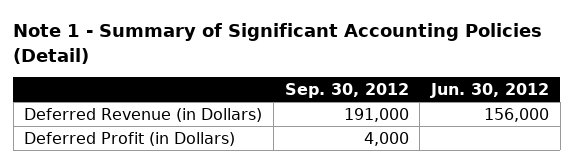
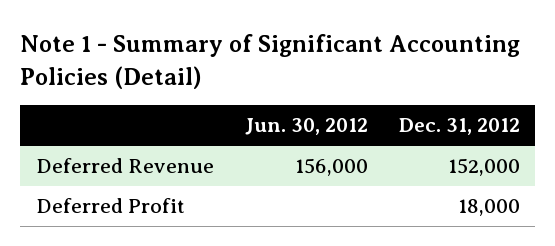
- | Sep. 30, 2012 | Jun. 30, 2012
+ | Jun. 30, 2012 | Dec. 31, 2012
- Deferred Revenue (in Dollars) | 191,000 | 156,000
- Deferred Profit (in Dollars) | 4,000 |
+ Deferred Revenue | 156,000 | 152,000
+ Deferred Profit | | 18,000

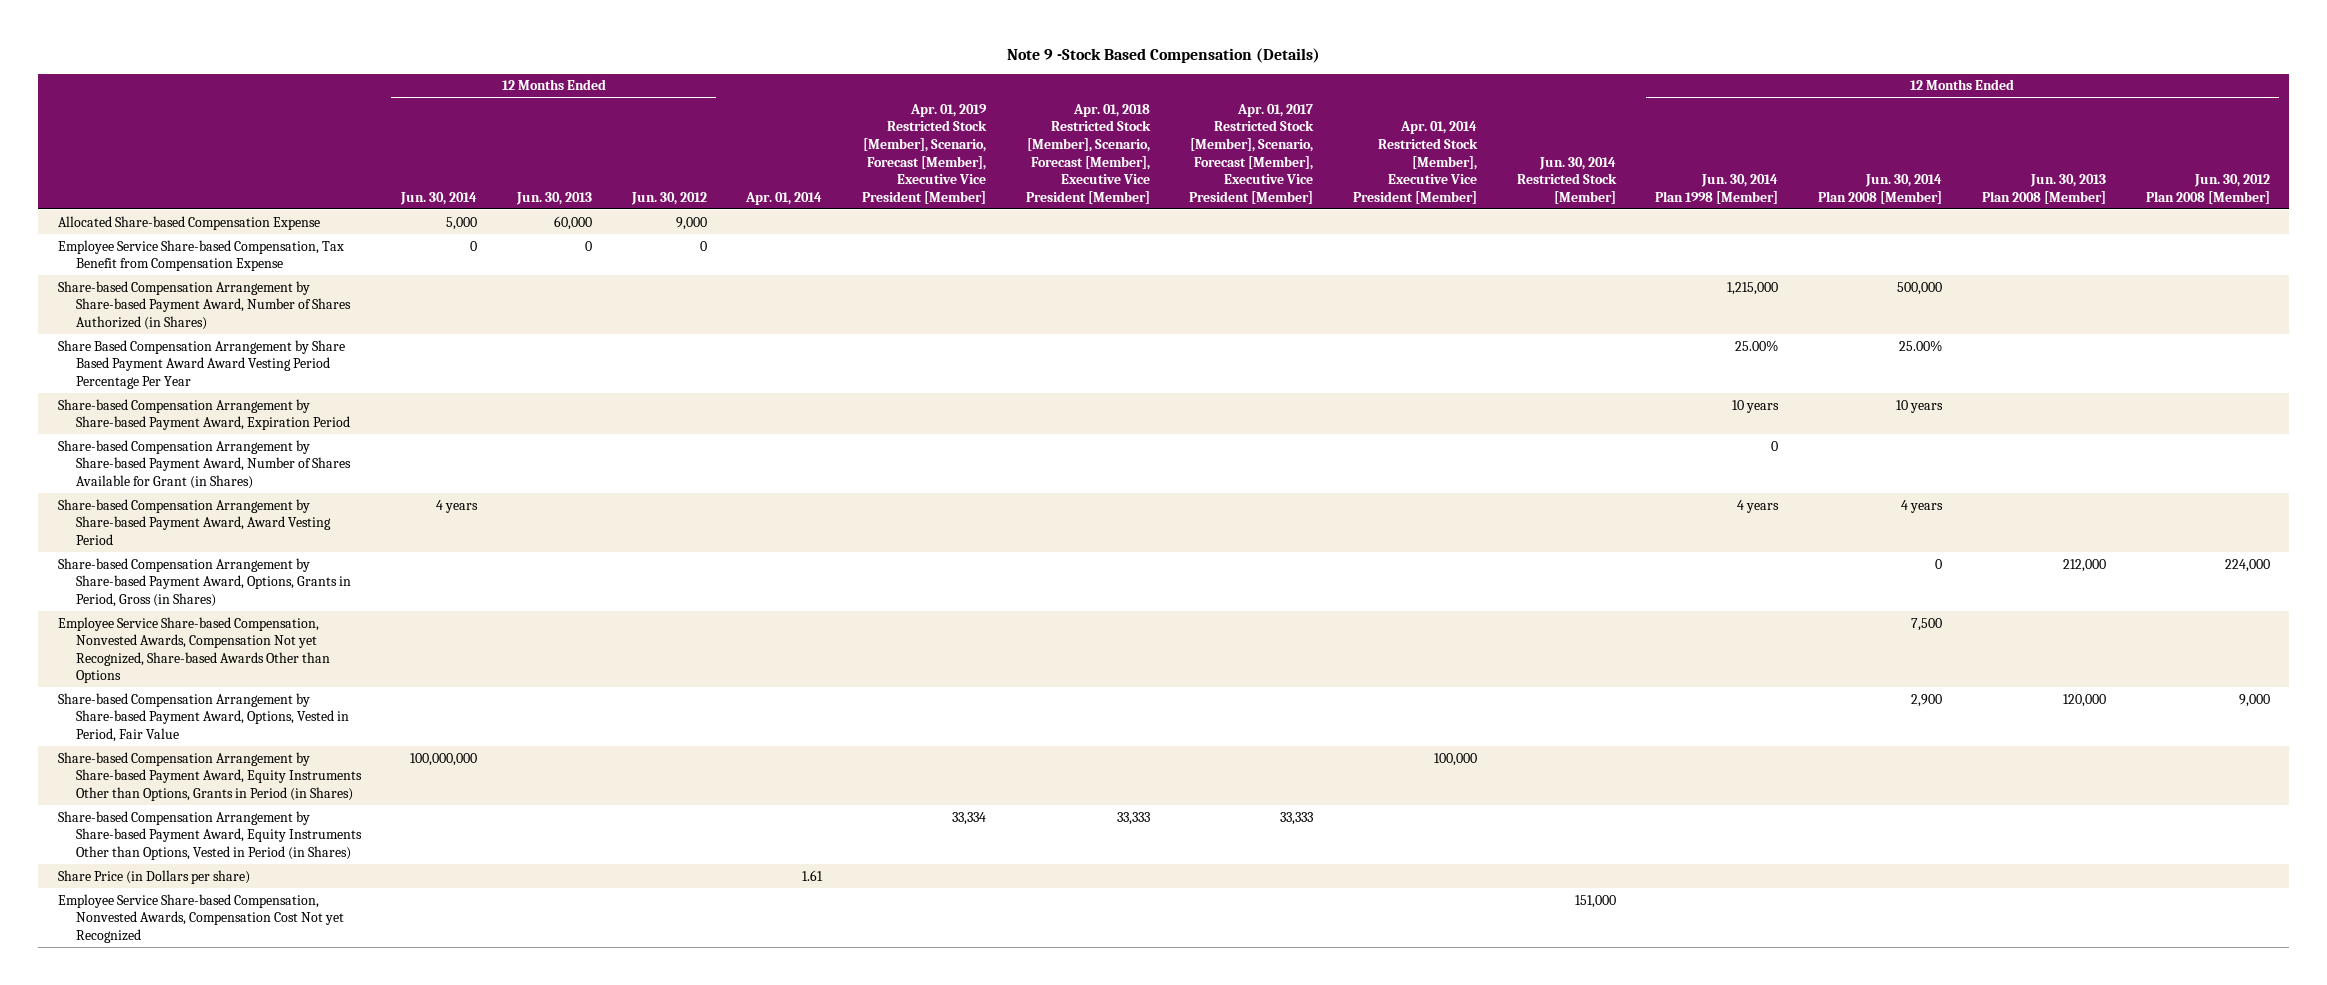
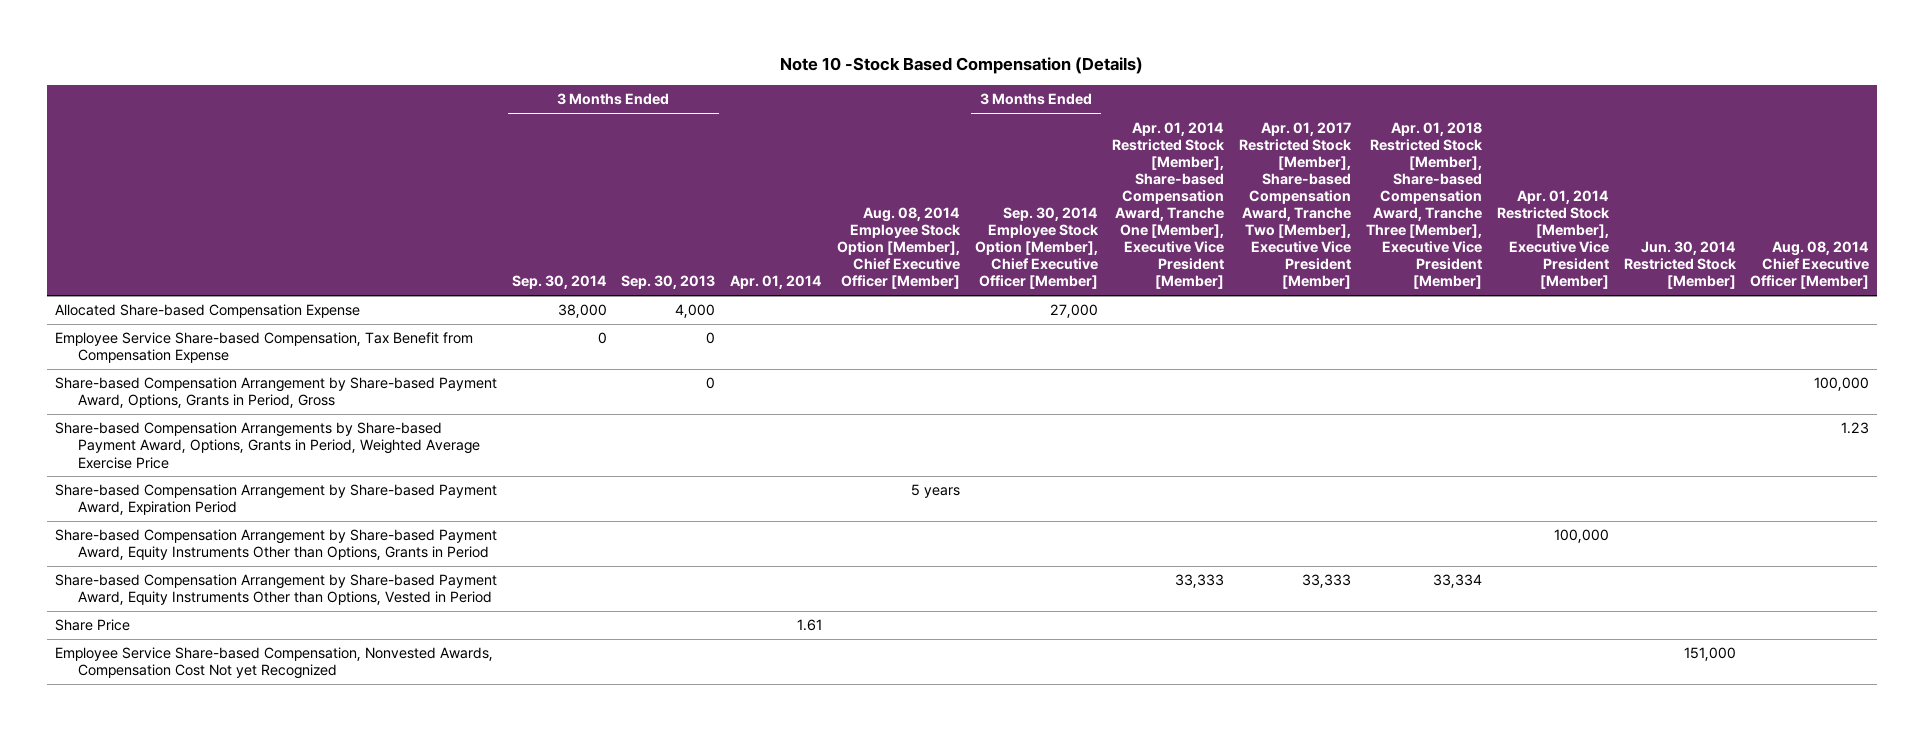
- Note 9 -Stock Based Compensation (Details)
+ Note 10 -Stock Based Compensation (Details)
- | 12 Months Ended Jun. 30, 2014 | 12 Months Ended Jun. 30, 2013 | 12 Months Ended Jun. 30, 2012 | Apr. 01, 2014 | Apr. 01, 2019 Restricted Stock [Member], Scenario, Forecast [Member], Executive Vice President [Member] | Apr. 01, 2018 Restricted Stock [Member], Scenario, Forecast [Member], Executive Vice President [Member] | Apr. 01, 2017 Restricted Stock [Member], Scenario, Forecast [Member], Executive Vice President [Member] | Apr. 01, 2014 Restricted Stock [Member], Executive Vice President [Member] | Jun. 30, 2014 Restricted Stock [Member] | 12 Months Ended Jun. 30, 2014 Plan 1998 [Member] | 12 Months Ended Jun. 30, 2014 Plan 2008 [Member] | 12 Months Ended Jun. 30, 2013 Plan 2008 [Member] | 12 Months Ended Jun. 30, 2012 Plan 2008 [Member]
+ | 3 Months Ended Sep. 30, 2014 | 3 Months Ended Sep. 30, 2013 | Apr. 01, 2014 | Aug. 08, 2014 Employee Stock Option [Member], Chief Executive Officer [Member] | 3 Months Ended Sep. 30, 2014 Employee Stock Option [Member], Chief Executive Officer [Member] | Apr. 01, 2014 Restricted Stock [Member], Share-based Compensation Award, Tranche One [Member], Executive Vice President [Member] | Apr. 01, 2017 Restricted Stock [Member], Share-based Compensation Award, Tranche Two [Member], Executive Vice President [Member] | Apr. 01, 2018 Restricted Stock [Member], Share-based Compensation Award, Tranche Three [Member], Executive Vice President [Member] | Apr. 01, 2014 Restricted Stock [Member], Executive Vice President [Member] | Jun. 30, 2014 Restricted Stock [Member] | Aug. 08, 2014 Chief Executive Officer [Member]
- Share-based Compensation Arrangement by Share-based Payment Award, Number of Shares Authorized (in Shares) | | | | | | | | | | 1,215,000 | 500,000 | |
- Share Based Compensation Arrangement by Share Based Payment Award Award Vesting Period Percentage Per Year | | | | | | | | | | 25.00% | 25.00% | |
+ Share-based Compensation Arrangement by Share-based Payment Award, Options, Grants in Period, Gross | | 0 | | | | | | | | | 100,000
+ Share-based Compensation Arrangements by Share-based Payment Award, Options, Grants in Period, Weighted Average Exercise Price | | | | | | | | | | | 1.23
- Share-based Compensation Arrangement by Share-based Payment Award, Number of Shares Available for Grant (in Shares) | | | | | | | | | | 0 | | |
- Share-based Compensation Arrangement by Share-based Payment Award, Award Vesting Period | 4 years | | | | | | | | | 4 years | 4 years | |
- Share-based Compensation Arrangement by Share-based Payment Award, Options, Grants in Period, Gross (in Shares) | | | | | | | | | | | 0 | 212,000 | 224,000
- Employee Service Share-based Compensation, Nonvested Awards, Compensation Not yet Recognized, Share-based Awards Other than Options | | | | | | | | | | | 7,500 | |
- Share-based Compensation Arrangement by Share-based Payment Award, Options, Vested in Period, Fair Value | | | | | | | | | | | 2,900 | 120,000 | 9,000
- Share-based Compensation Arrangement by Share-based Payment Award, Equity Instruments Other than Options, Grants in Period (in Shares) | 100,000,000 | | | | | | | 100,000 | | | | |
- Share-based Compensation Arrangement by Share-based Payment Award, Equity Instruments Other than Options, Vested in Period (in Shares) | | | | | 33,334 | 33,333 | 33,333 | | | | | |
- Share Price (in Dollars per share) | | | | 1.61 | | | | | | | | |
+ Share-based Compensation Arrangement by Share-based Payment Award, Equity Instruments Other than Options, Grants in Period | | | | | | | | | 100,000 | |
+ Share-based Compensation Arrangement by Share-based Payment Award, Equity Instruments Other than Options, Vested in Period | | | | | | 33,333 | 33,333 | 33,334 | | |
+ Share Price | | | 1.61 | | | | | | | |

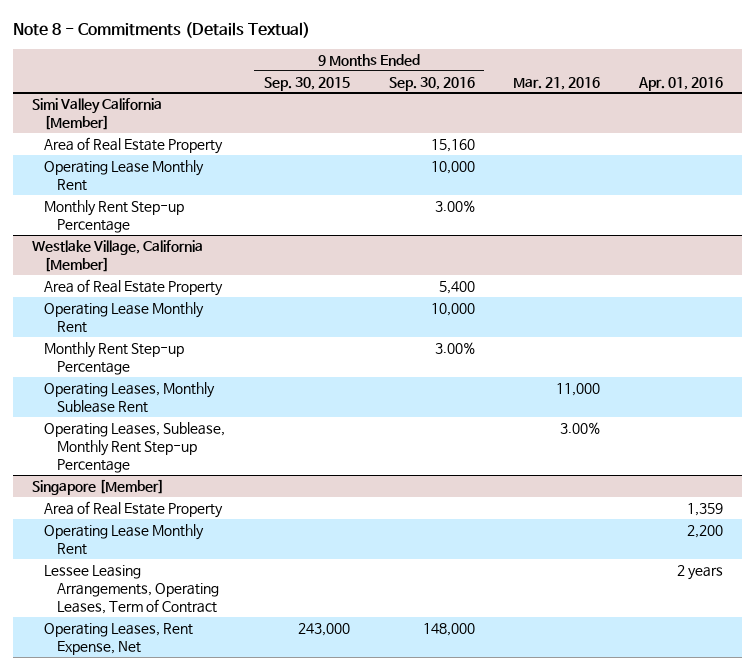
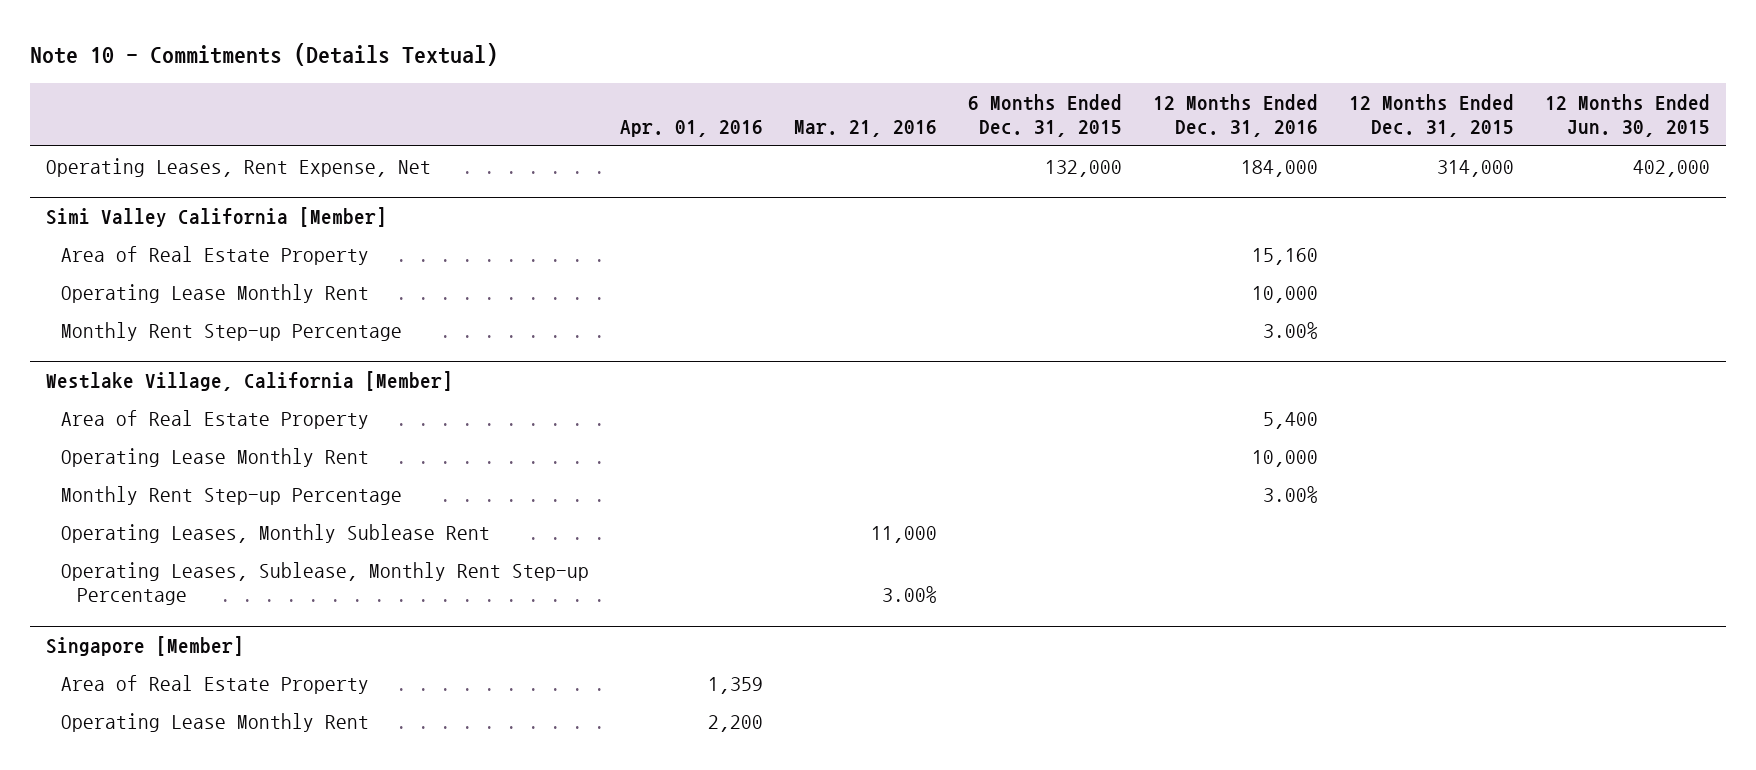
- Note 8 - Commitments (Details Textual)
+ Note 10 - Commitments (Details Textual)
- | 9 Months Ended Sep. 30, 2015 | 9 Months Ended Sep. 30, 2016 | Mar. 21, 2016 | Apr. 01, 2016
+ | Apr. 01, 2016 | Mar. 21, 2016 | 6 Months Ended Dec. 31, 2015 | 12 Months Ended Dec. 31, 2016 | 12 Months Ended Dec. 31, 2015 | 12 Months Ended Jun. 30, 2015
+ Operating Leases, Rent Expense, Net | | | 132,000 | 184,000 | 314,000 | 402,000
@ Singapore [Member]
- Lessee Leasing Arrangements, Operating Leases, Term of Contract | | | | 2 years
- Operating Leases, Rent Expense, Net | 243,000 | 148,000 | |

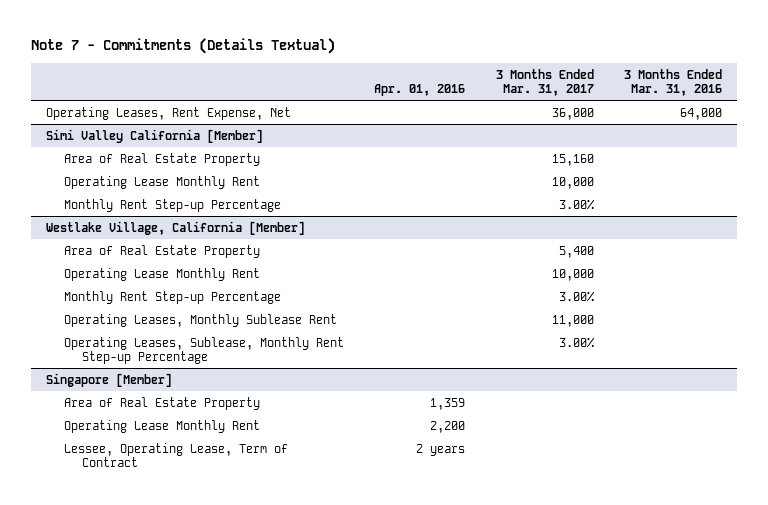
- Note 10 - Commitments (Details Textual)
+ Note 7 - Commitments (Details Textual)
- | Apr. 01, 2016 | Mar. 21, 2016 | 6 Months Ended Dec. 31, 2015 | 12 Months Ended Dec. 31, 2016 | 12 Months Ended Dec. 31, 2015 | 12 Months Ended Jun. 30, 2015
+ | Apr. 01, 2016 | 3 Months Ended Mar. 31, 2017 | 3 Months Ended Mar. 31, 2016
@ Singapore [Member]
+ Lessee, Operating Lease, Term of Contract | 2 years | |

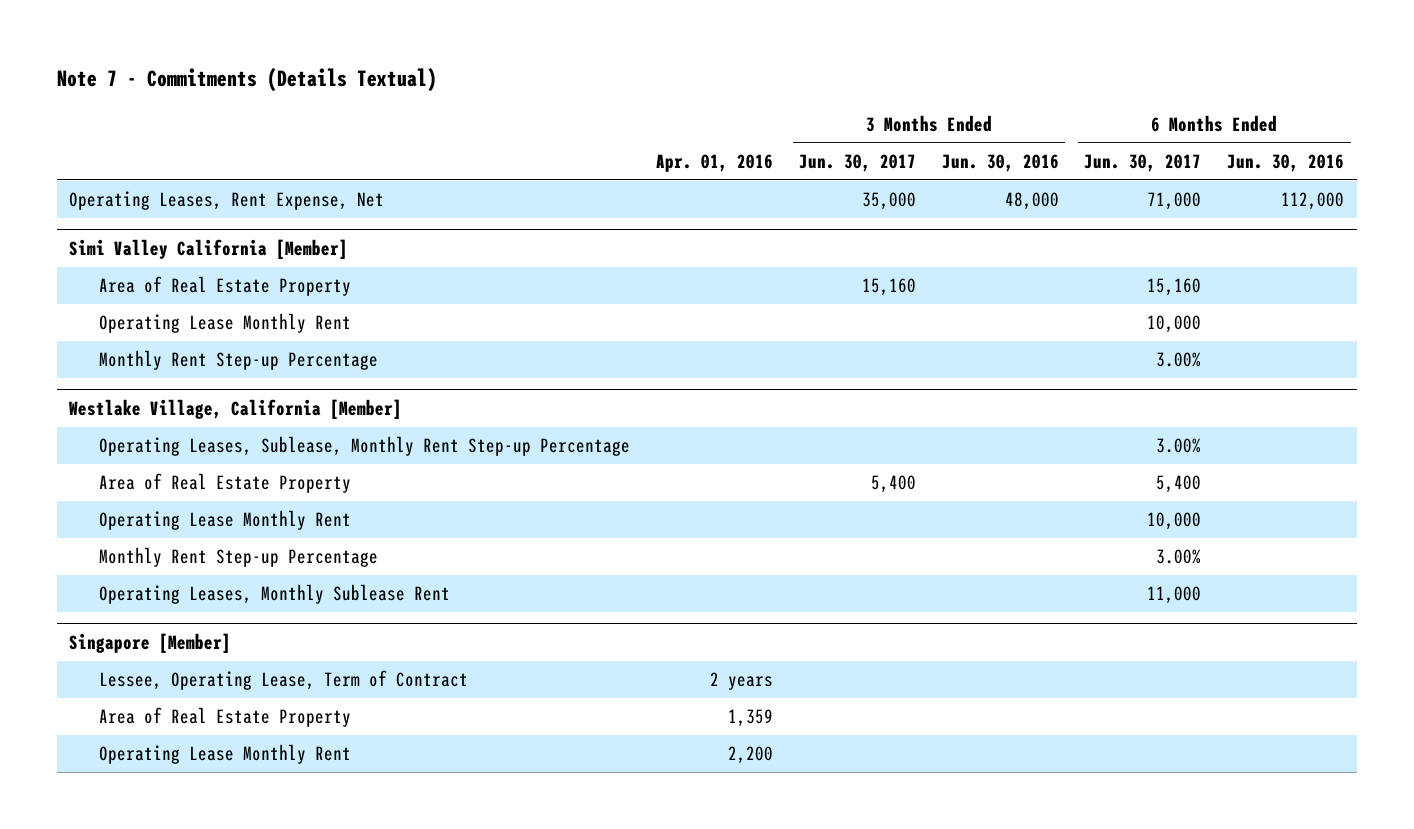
- | Apr. 01, 2016 | 3 Months Ended Mar. 31, 2017 | 3 Months Ended Mar. 31, 2016
+ | Apr. 01, 2016 | 3 Months Ended Jun. 30, 2017 | 3 Months Ended Jun. 30, 2016 | 6 Months Ended Jun. 30, 2017 | 6 Months Ended Jun. 30, 2016
@ Westlake Village, California [Member]
moved up: Operating Leases, Sublease, Monthly Rent Step-up Percentage | | | | 3.00% |
@ Singapore [Member]
moved up: Lessee, Operating Lease, Term of Contract | 2 years | | | |

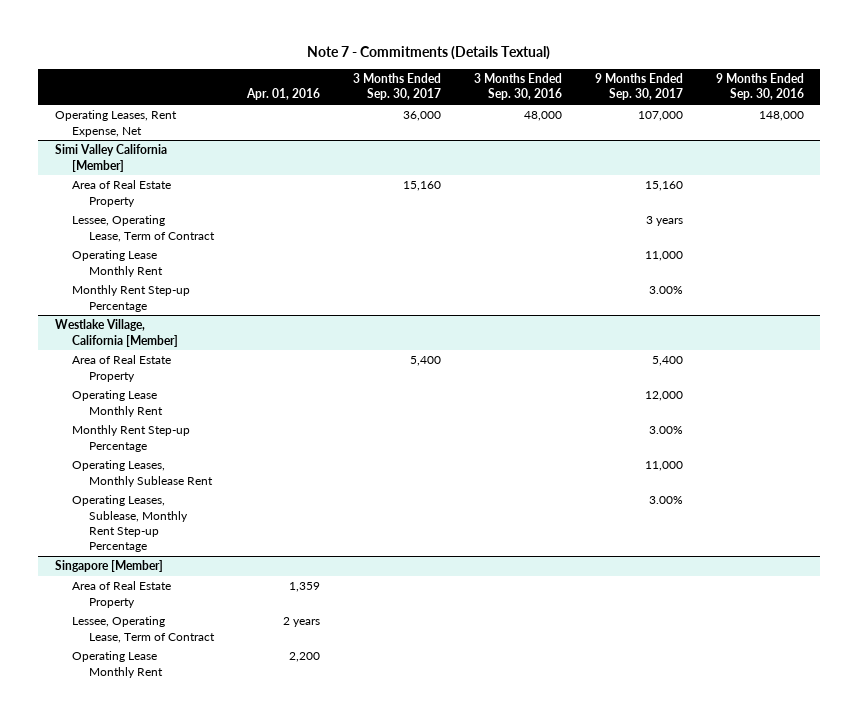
- | Apr. 01, 2016 | 3 Months Ended Jun. 30, 2017 | 3 Months Ended Jun. 30, 2016 | 6 Months Ended Jun. 30, 2017 | 6 Months Ended Jun. 30, 2016
+ | Apr. 01, 2016 | 3 Months Ended Sep. 30, 2017 | 3 Months Ended Sep. 30, 2016 | 9 Months Ended Sep. 30, 2017 | 9 Months Ended Sep. 30, 2016
@ Simi Valley California [Member]
+ Lessee, Operating Lease, Term of Contract | | | | 3 years |
@ Westlake Village, California [Member]
moved down: Operating Leases, Sublease, Monthly Rent Step-up Percentage | | | | 3.00% |
@ Singapore [Member]
moved down: Lessee, Operating Lease, Term of Contract | 2 years | | | |

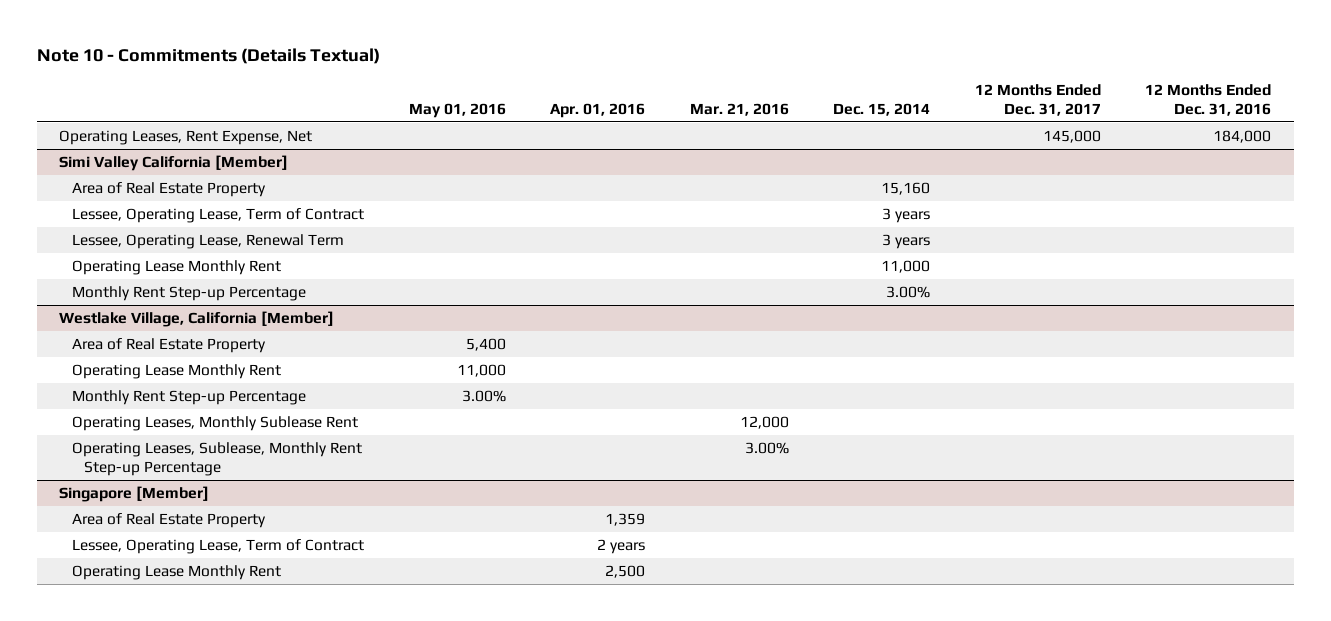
- Note 7 - Commitments (Details Textual)
+ Note 10 - Commitments (Details Textual)
- | Apr. 01, 2016 | 3 Months Ended Sep. 30, 2017 | 3 Months Ended Sep. 30, 2016 | 9 Months Ended Sep. 30, 2017 | 9 Months Ended Sep. 30, 2016
+ | May 01, 2016 | Apr. 01, 2016 | Mar. 21, 2016 | Dec. 15, 2014 | 12 Months Ended Dec. 31, 2017 | 12 Months Ended Dec. 31, 2016
@ Simi Valley California [Member]
+ Lessee, Operating Lease, Renewal Term | | | | 3 years | |
@ Singapore [Member]
- Operating Lease Monthly Rent | 2,200 | | | |
+ Operating Lease Monthly Rent | | 2,500 | | | |

